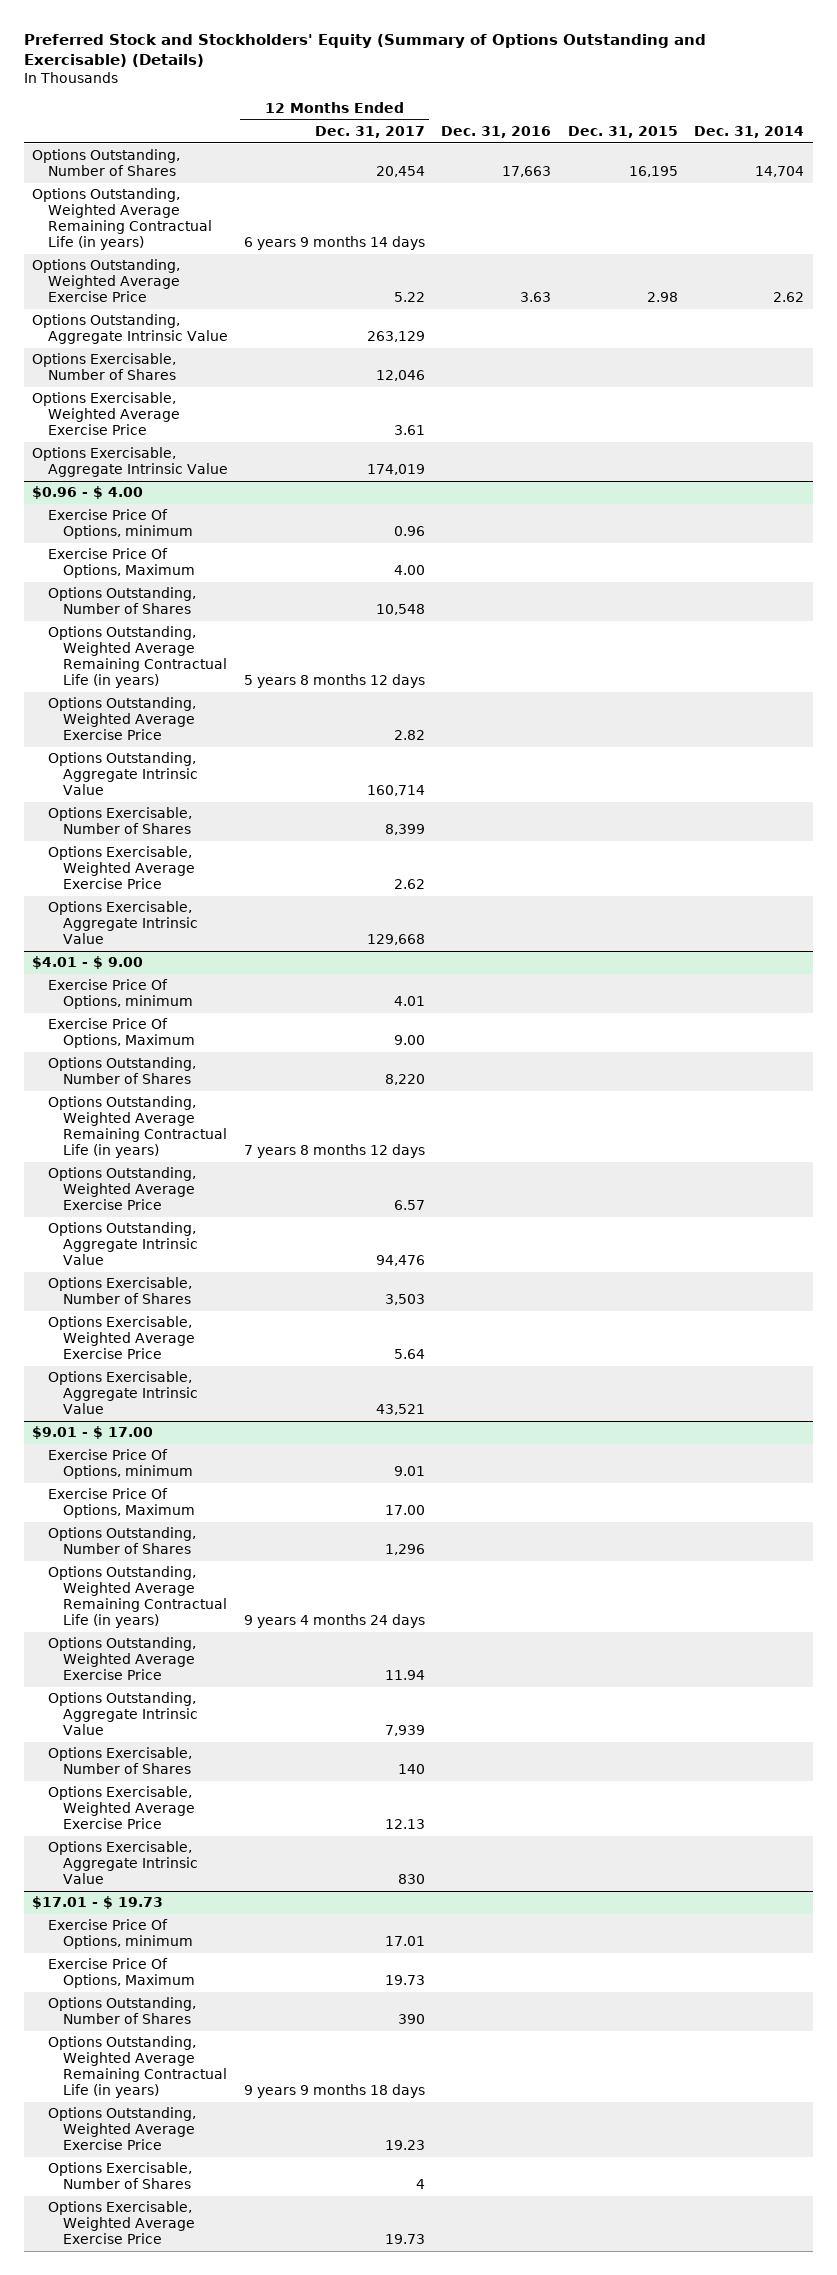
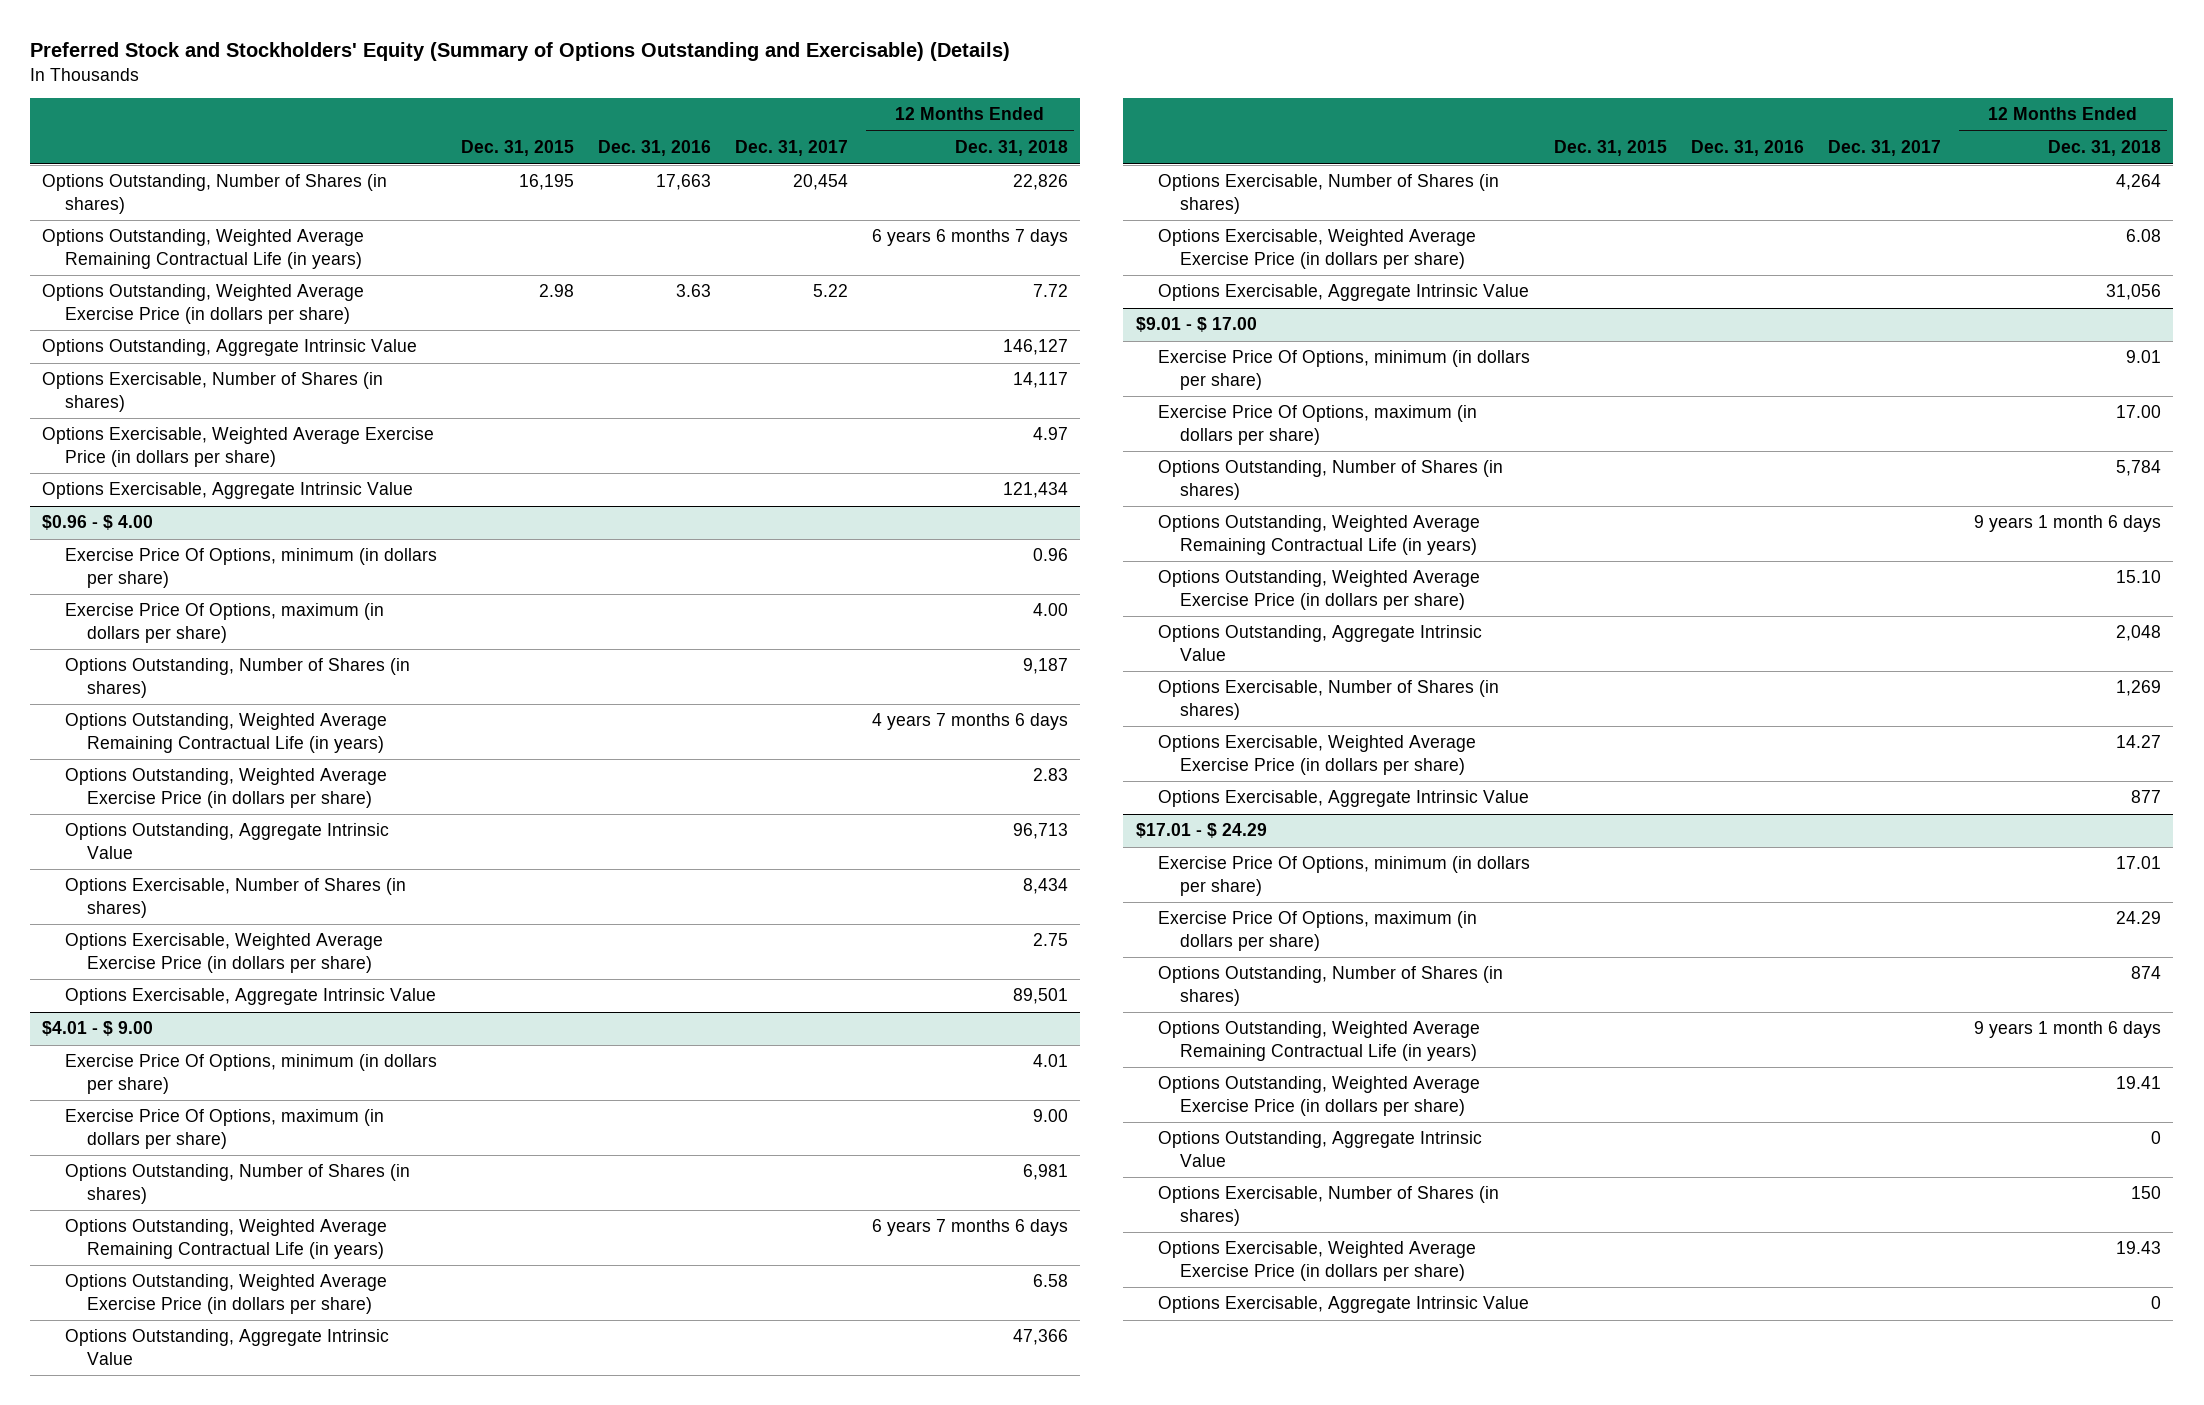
- | 12 Months Ended Dec. 31, 2017 | Dec. 31, 2016 | Dec. 31, 2015 | Dec. 31, 2014
+ | Dec. 31, 2015 | Dec. 31, 2016 | Dec. 31, 2017 | 12 Months Ended Dec. 31, 2018
- Options Outstanding, Number of Shares | 20,454 | 17,663 | 16,195 | 14,704
+ Options Outstanding, Number of Shares (in shares) | 16,195 | 17,663 | 20,454 | 22,826
- Options Outstanding, Weighted Average Exercise Price | 5.22 | 3.63 | 2.98 | 2.62
+ Options Outstanding, Weighted Average Exercise Price (in dollars per share) | 2.98 | 3.63 | 5.22 | 7.72
- Options Exercisable, Number of Shares | 12,046 | | |
- Options Exercisable, Weighted Average Exercise Price | 3.61 | | |
+ Options Exercisable, Number of Shares (in shares) | | | | 14,117
+ Options Exercisable, Weighted Average Exercise Price (in dollars per share) | | | | 4.97
@ $0.96 - $ 4.00
- Exercise Price Of Options, minimum | 0.96 | | |
- Exercise Price Of Options, Maximum | 4.00 | | |
- Options Outstanding, Number of Shares | 10,548 | | |
+ Exercise Price Of Options, minimum (in dollars per share) | | | | 0.96
+ Exercise Price Of Options, maximum (in dollars per share) | | | | 4.00
+ Options Outstanding, Number of Shares (in shares) | | | | 9,187
- Options Outstanding, Weighted Average Exercise Price | 2.82 | | |
+ Options Outstanding, Weighted Average Exercise Price (in dollars per share) | | | | 2.83
- Options Exercisable, Number of Shares | 8,399 | | |
- Options Exercisable, Weighted Average Exercise Price | 2.62 | | |
+ Options Exercisable, Number of Shares (in shares) | | | | 8,434
+ Options Exercisable, Weighted Average Exercise Price (in dollars per share) | | | | 2.75
@ $4.01 - $ 9.00
- Exercise Price Of Options, minimum | 4.01 | | |
- Exercise Price Of Options, Maximum | 9.00 | | |
- Options Outstanding, Number of Shares | 8,220 | | |
+ Exercise Price Of Options, minimum (in dollars per share) | | | | 4.01
+ Exercise Price Of Options, maximum (in dollars per share) | | | | 9.00
+ Options Outstanding, Number of Shares (in shares) | | | | 6,981
- Options Outstanding, Weighted Average Exercise Price | 6.57 | | |
+ Options Outstanding, Weighted Average Exercise Price (in dollars per share) | | | | 6.58
- Options Exercisable, Number of Shares | 3,503 | | |
- Options Exercisable, Weighted Average Exercise Price | 5.64 | | |
+ Options Exercisable, Number of Shares (in shares) | | | | 4,264
+ Options Exercisable, Weighted Average Exercise Price (in dollars per share) | | | | 6.08
@ $9.01 - $ 17.00
- Exercise Price Of Options, minimum | 9.01 | | |
- Exercise Price Of Options, Maximum | 17.00 | | |
- Options Outstanding, Number of Shares | 1,296 | | |
+ Exercise Price Of Options, minimum (in dollars per share) | | | | 9.01
+ Exercise Price Of Options, maximum (in dollars per share) | | | | 17.00
+ Options Outstanding, Number of Shares (in shares) | | | | 5,784
- Options Outstanding, Weighted Average Exercise Price | 11.94 | | |
+ Options Outstanding, Weighted Average Exercise Price (in dollars per share) | | | | 15.10
- Options Exercisable, Number of Shares | 140 | | |
- Options Exercisable, Weighted Average Exercise Price | 12.13 | | |
+ Options Exercisable, Number of Shares (in shares) | | | | 1,269
+ Options Exercisable, Weighted Average Exercise Price (in dollars per share) | | | | 14.27
- $17.01 - $ 19.73
- Exercise Price Of Options, minimum | 17.01 | | |
- Exercise Price Of Options, Maximum | 19.73 | | |
- Options Outstanding, Number of Shares | 390 | | |
+ $17.01 - $ 24.29
+ Exercise Price Of Options, minimum (in dollars per share) | | | | 17.01
+ Exercise Price Of Options, maximum (in dollars per share) | | | | 24.29
+ Options Outstanding, Number of Shares (in shares) | | | | 874
- Options Outstanding, Weighted Average Exercise Price | 19.23 | | |
- Options Exercisable, Number of Shares | 4 | | |
- Options Exercisable, Weighted Average Exercise Price | 19.73 | | |
+ Options Outstanding, Weighted Average Exercise Price (in dollars per share) | | | | 19.41
+ Options Outstanding, Aggregate Intrinsic Value | | | | 0
+ Options Exercisable, Number of Shares (in shares) | | | | 150
+ Options Exercisable, Weighted Average Exercise Price (in dollars per share) | | | | 19.43
+ Options Exercisable, Aggregate Intrinsic Value | | | | 0

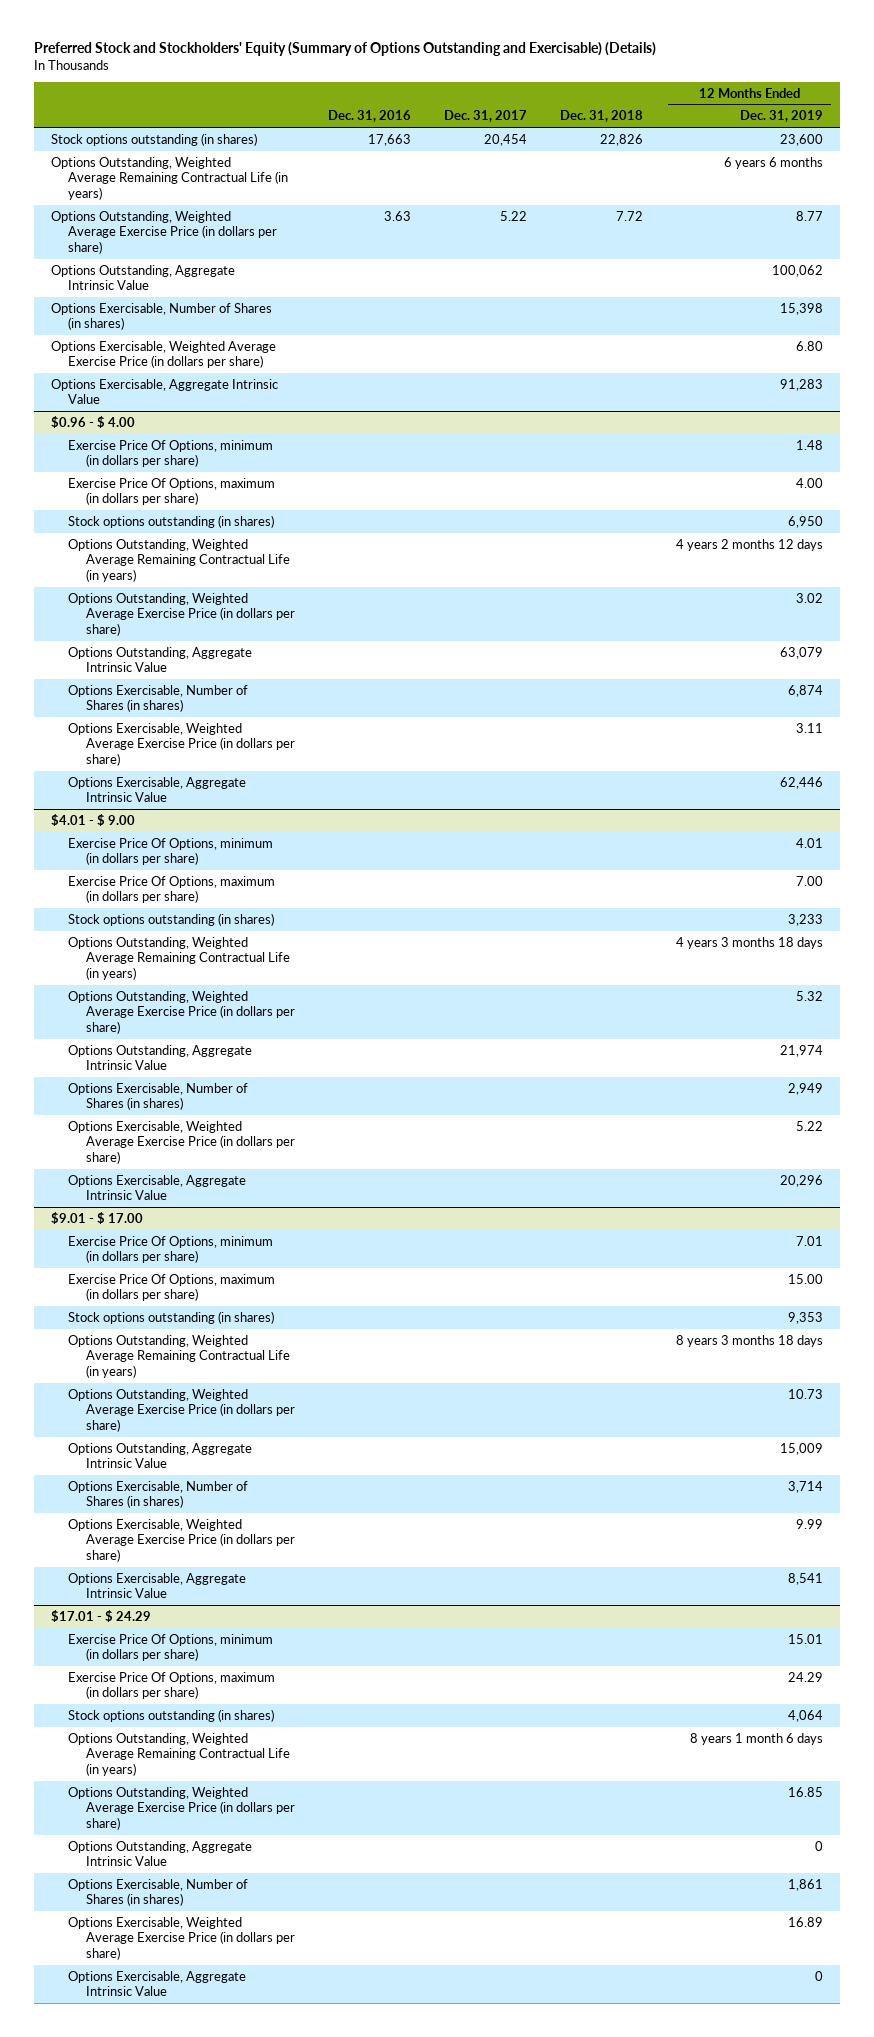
- | Dec. 31, 2015 | Dec. 31, 2016 | Dec. 31, 2017 | 12 Months Ended Dec. 31, 2018
+ | Dec. 31, 2016 | Dec. 31, 2017 | Dec. 31, 2018 | 12 Months Ended Dec. 31, 2019
- Options Outstanding, Number of Shares (in shares) | 16,195 | 17,663 | 20,454 | 22,826
+ Stock options outstanding (in shares) | 17,663 | 20,454 | 22,826 | 23,600
@ $0.96 - $ 4.00
- Options Outstanding, Number of Shares (in shares) | | | | 9,187
+ Stock options outstanding (in shares) | | | | 6,950
@ $4.01 - $ 9.00
- Options Outstanding, Number of Shares (in shares) | | | | 6,981
+ Stock options outstanding (in shares) | | | | 3,233
@ $9.01 - $ 17.00
- Options Outstanding, Number of Shares (in shares) | | | | 5,784
+ Stock options outstanding (in shares) | | | | 9,353
@ $17.01 - $ 24.29
- Options Outstanding, Number of Shares (in shares) | | | | 874
+ Stock options outstanding (in shares) | | | | 4,064

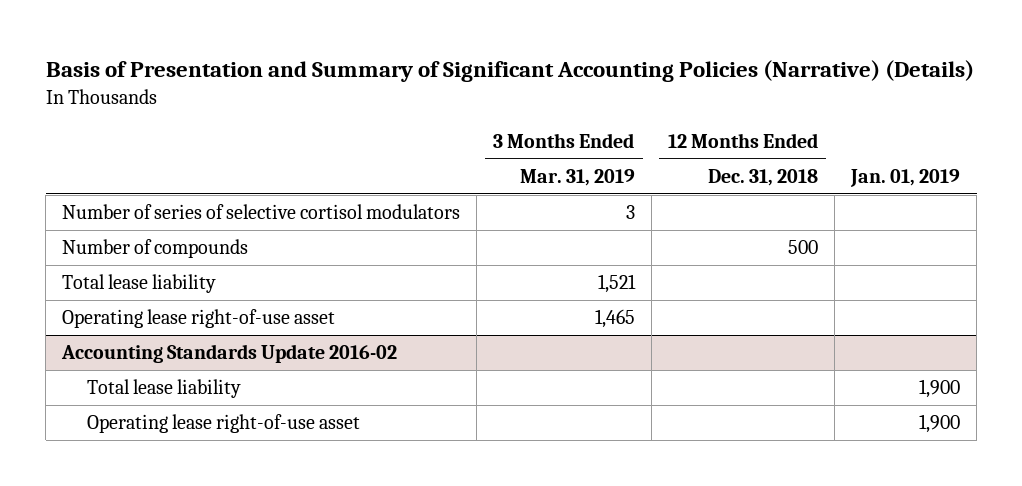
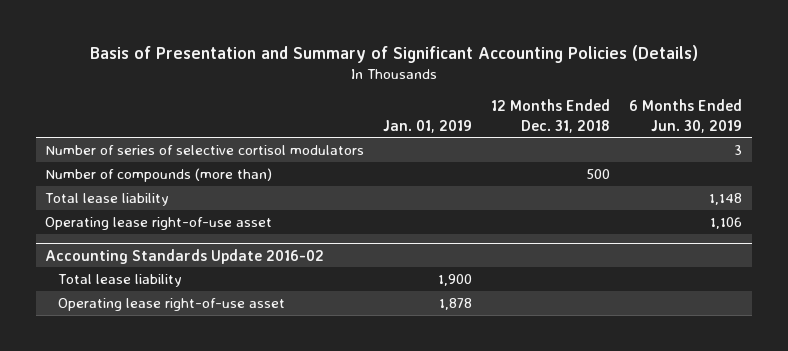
- Basis of Presentation and Summary of Significant Accounting Policies (Narrative) (Details)
+ Basis of Presentation and Summary of Significant Accounting Policies (Details)
- | 3 Months Ended Mar. 31, 2019 | 12 Months Ended Dec. 31, 2018 | Jan. 01, 2019
+ | Jan. 01, 2019 | 12 Months Ended Dec. 31, 2018 | 6 Months Ended Jun. 30, 2019
- Number of compounds | | 500 |
+ Number of compounds (more than) | | 500 |
@ Accounting Standards Update 2016-02
- Operating lease right-of-use asset | | | 1,900
+ Operating lease right-of-use asset | 1,878 | |

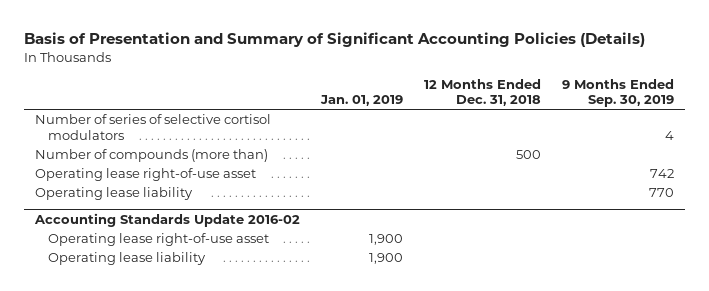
- | Jan. 01, 2019 | 12 Months Ended Dec. 31, 2018 | 6 Months Ended Jun. 30, 2019
+ | Jan. 01, 2019 | 12 Months Ended Dec. 31, 2018 | 9 Months Ended Sep. 30, 2019
- Total lease liability | | | 1,148
+ Operating lease liability | | | 770
@ Accounting Standards Update 2016-02
- Total lease liability | 1,900 | |
- Operating lease right-of-use asset | 1,878 | |
+ Operating lease right-of-use asset | 1,900 | |
+ Operating lease liability | 1,900 | |

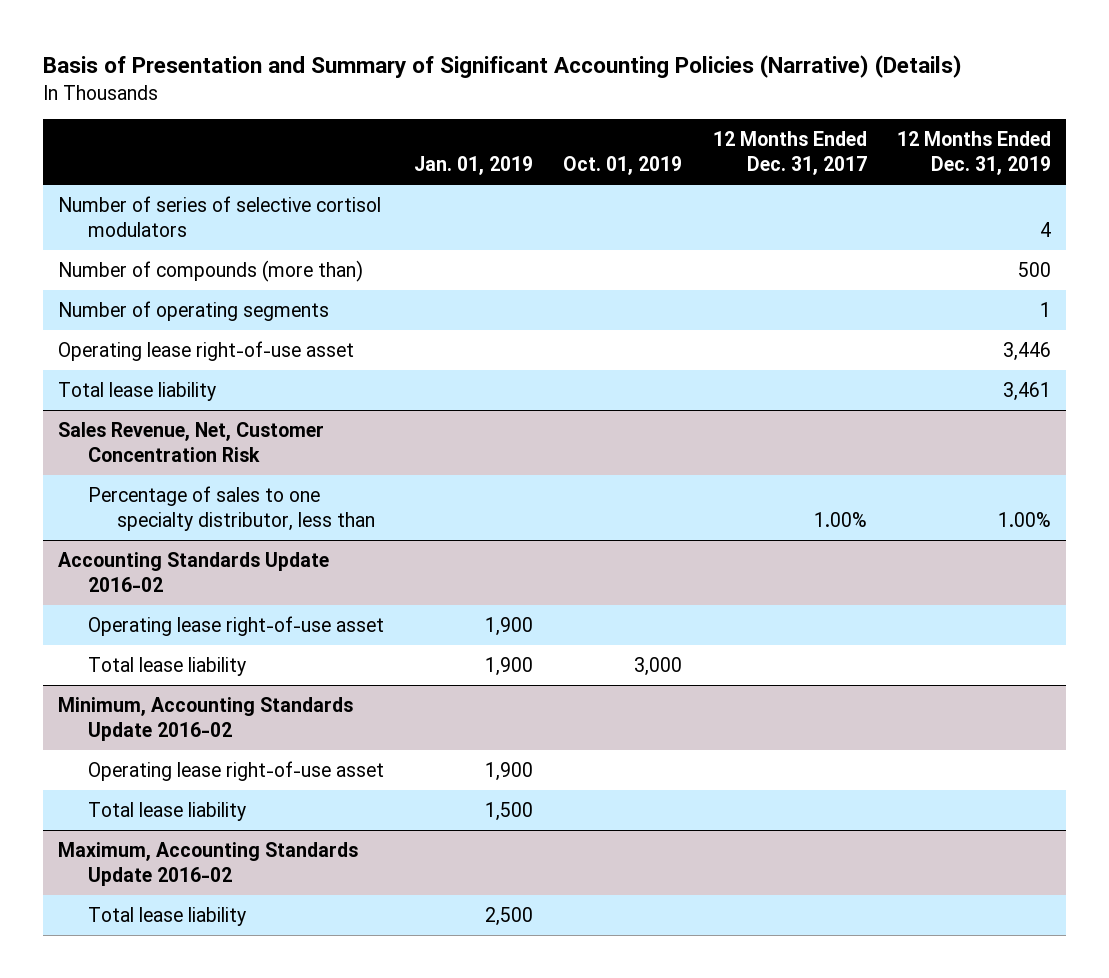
- Basis of Presentation and Summary of Significant Accounting Policies (Details)
+ Basis of Presentation and Summary of Significant Accounting Policies (Narrative) (Details)
- | Jan. 01, 2019 | 12 Months Ended Dec. 31, 2018 | 9 Months Ended Sep. 30, 2019
+ | Jan. 01, 2019 | Oct. 01, 2019 | 12 Months Ended Dec. 31, 2017 | 12 Months Ended Dec. 31, 2019
+ Number of operating segments | | | | 1
- Operating lease liability | | | 770
+ Total lease liability | | | | 3,461
+ Sales Revenue, Net, Customer Concentration Risk
+ Percentage of sales to one specialty distributor, less than | | | 1.00% | 1.00%
@ Accounting Standards Update 2016-02
- Operating lease liability | 1,900 | |
+ Total lease liability | 1,900 | 3,000 | |
+ Minimum, Accounting Standards Update 2016-02
+ Operating lease right-of-use asset | 1,900 | | |
+ Total lease liability | 1,500 | | |
+ Maximum, Accounting Standards Update 2016-02
+ Total lease liability | 2,500 | | |

